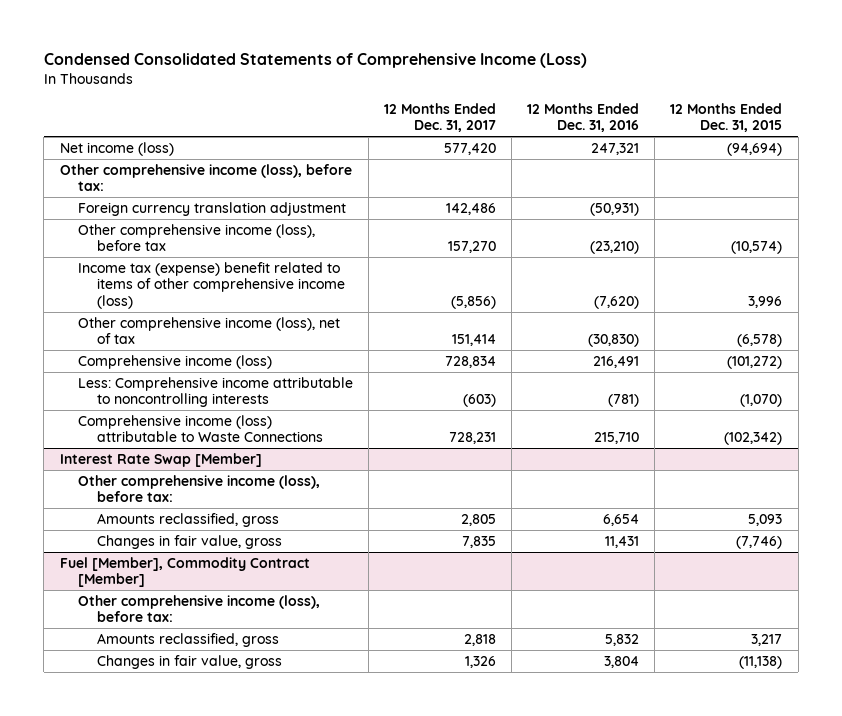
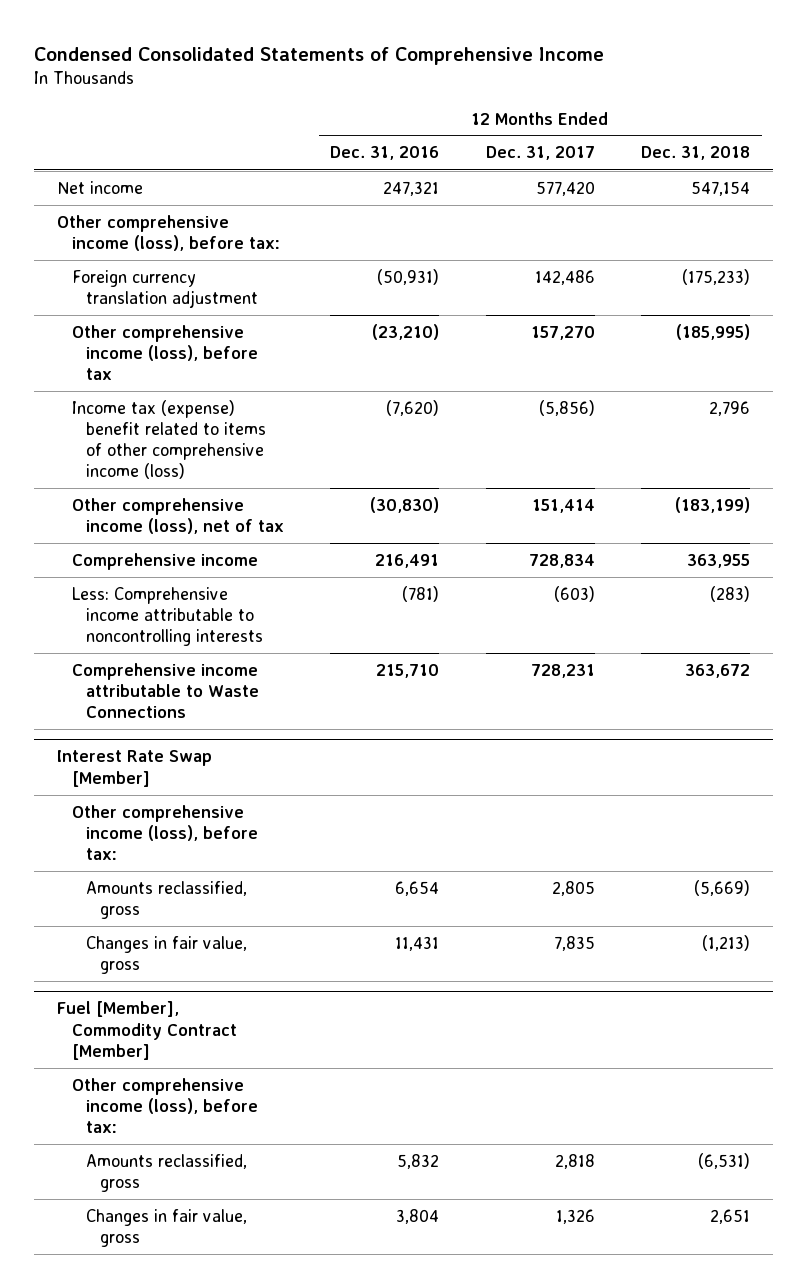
- Condensed Consolidated Statements of Comprehensive Income (Loss)
+ Condensed Consolidated Statements of Comprehensive Income
- | 12 Months Ended Dec. 31, 2017 | 12 Months Ended Dec. 31, 2016 | 12 Months Ended Dec. 31, 2015
+ | 12 Months Ended Dec. 31, 2016 | 12 Months Ended Dec. 31, 2017 | 12 Months Ended Dec. 31, 2018
- Net income (loss) | 577,420 | 247,321 | (94,694)
+ Net income | 247,321 | 577,420 | 547,154
- Comprehensive income (loss) | 728,834 | 216,491 | (101,272)
+ Comprehensive income | 216,491 | 728,834 | 363,955
- Comprehensive income (loss) attributable to Waste Connections | 728,231 | 215,710 | (102,342)
+ Comprehensive income attributable to Waste Connections | 215,710 | 728,231 | 363,672

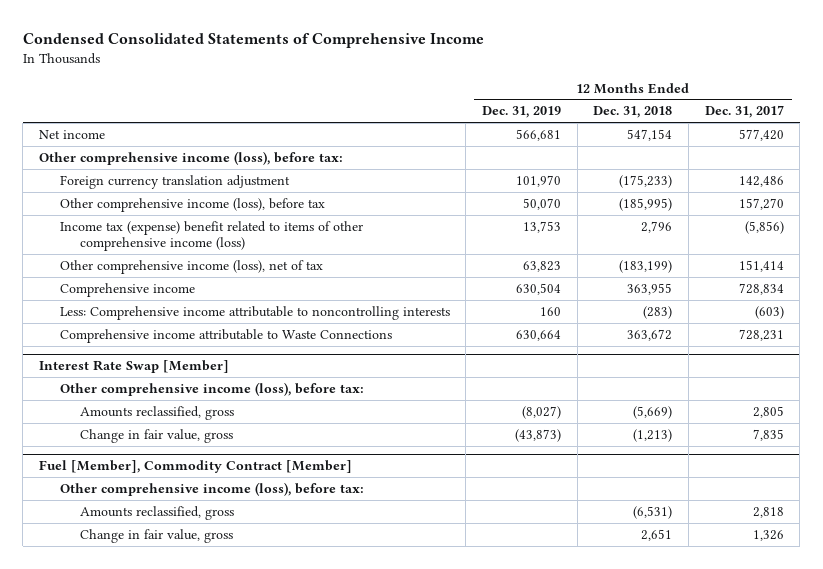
- | 12 Months Ended Dec. 31, 2016 | 12 Months Ended Dec. 31, 2017 | 12 Months Ended Dec. 31, 2018
+ | 12 Months Ended Dec. 31, 2019 | 12 Months Ended Dec. 31, 2018 | 12 Months Ended Dec. 31, 2017
@ Interest Rate Swap [Member]
- Changes in fair value, gross | 11,431 | 7,835 | (1,213)
+ Change in fair value, gross | (43,873) | (1,213) | 7,835
@ Fuel [Member], Commodity Contract [Member]
- Changes in fair value, gross | 3,804 | 1,326 | 2,651
+ Change in fair value, gross | | 2,651 | 1,326

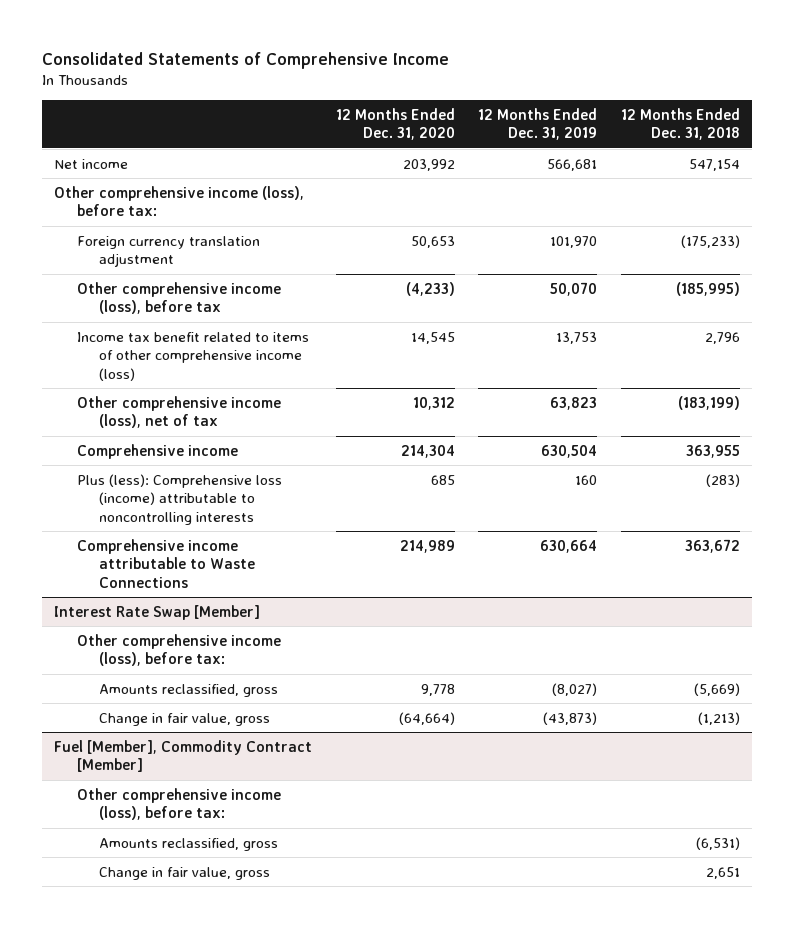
- Condensed Consolidated Statements of Comprehensive Income
+ Consolidated Statements of Comprehensive Income
- | 12 Months Ended Dec. 31, 2019 | 12 Months Ended Dec. 31, 2018 | 12 Months Ended Dec. 31, 2017
+ | 12 Months Ended Dec. 31, 2020 | 12 Months Ended Dec. 31, 2019 | 12 Months Ended Dec. 31, 2018
- Income tax (expense) benefit related to items of other comprehensive income (loss) | 13,753 | 2,796 | (5,856)
+ Income tax benefit related to items of other comprehensive income (loss) | 14,545 | 13,753 | 2,796
- Less: Comprehensive income attributable to noncontrolling interests | 160 | (283) | (603)
+ Plus (less): Comprehensive loss (income) attributable to noncontrolling interests | 685 | 160 | (283)

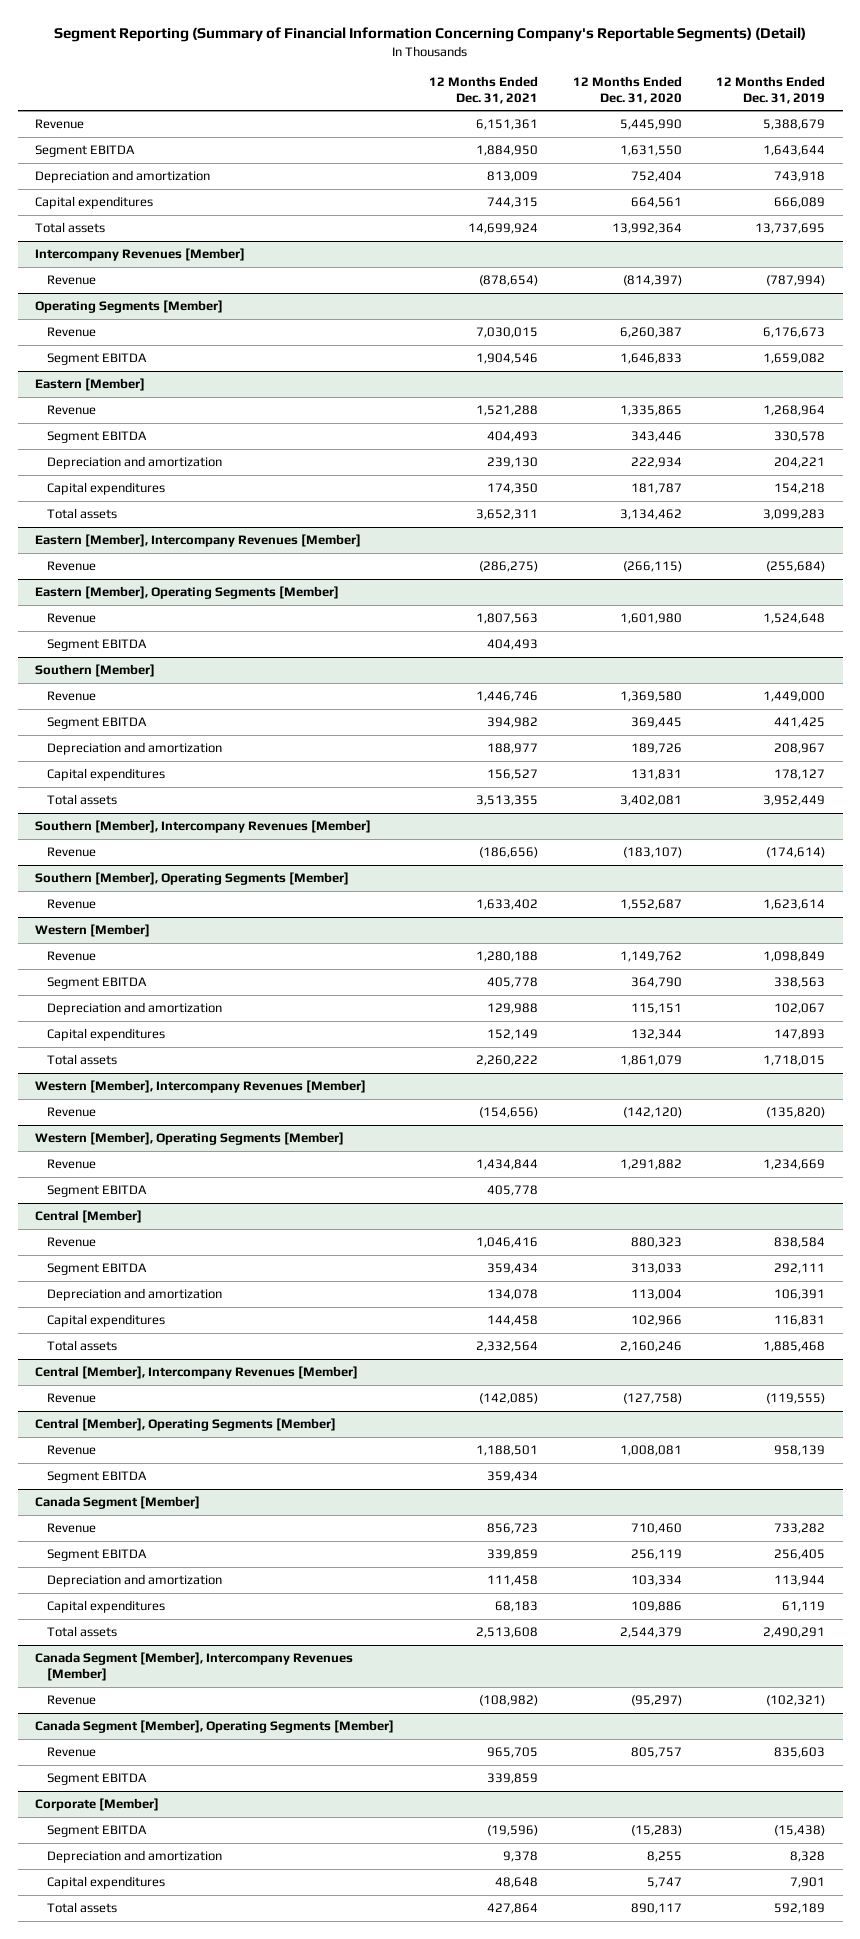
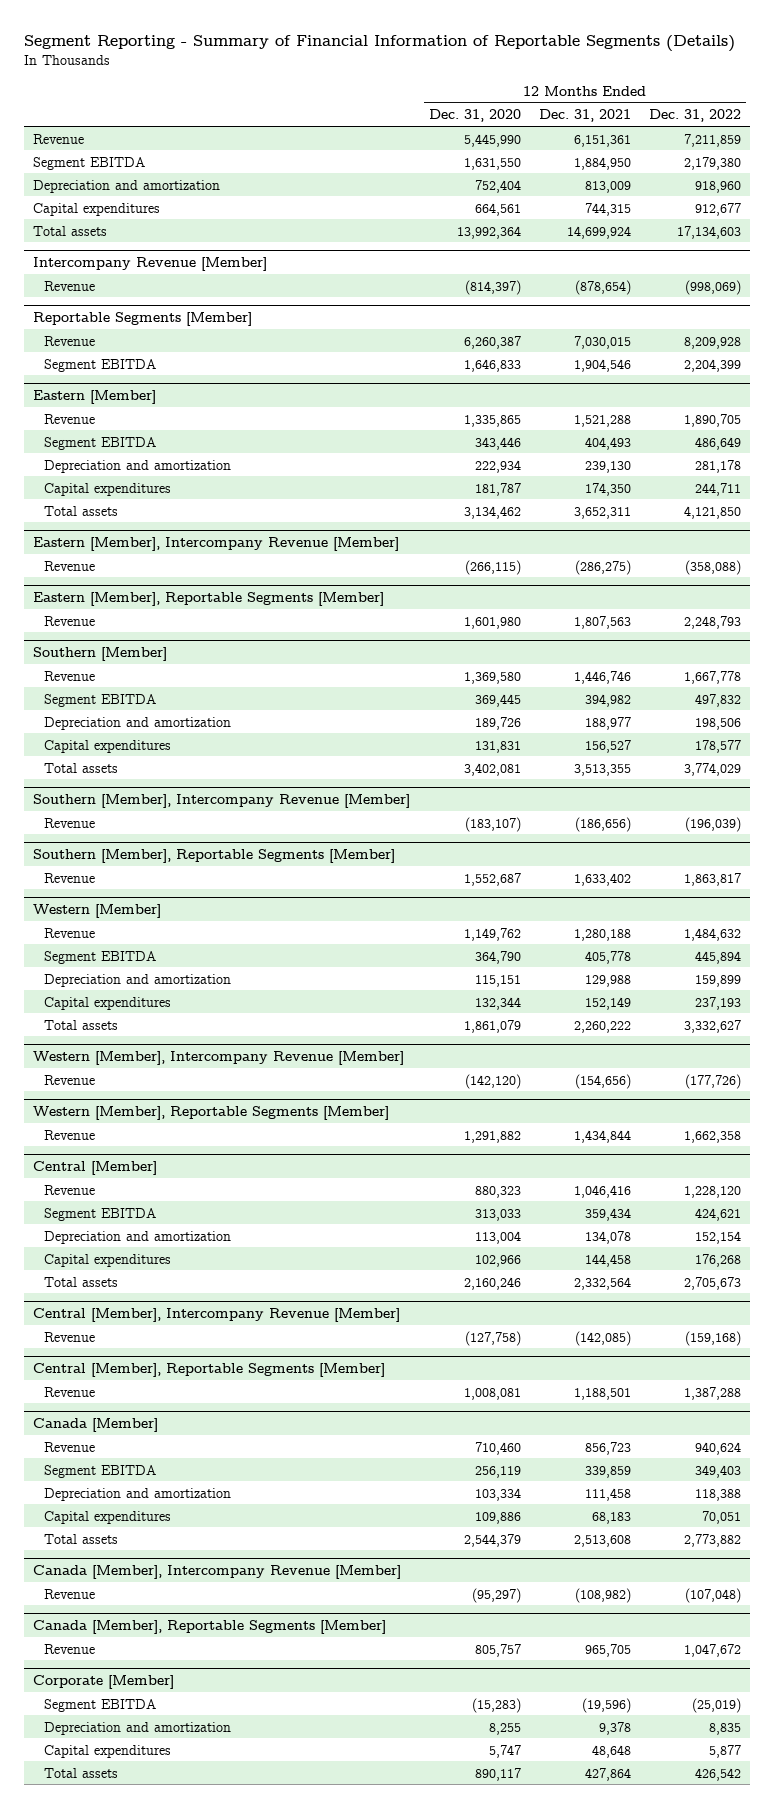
- Segment Reporting (Summary of Financial Information Concerning Company's Reportable Segments) (Detail)
+ Segment Reporting - Summary of Financial Information of Reportable Segments (Details)
- | 12 Months Ended Dec. 31, 2021 | 12 Months Ended Dec. 31, 2020 | 12 Months Ended Dec. 31, 2019
+ | 12 Months Ended Dec. 31, 2020 | 12 Months Ended Dec. 31, 2021 | 12 Months Ended Dec. 31, 2022
- Intercompany Revenues [Member]
+ Intercompany Revenue [Member]
- Operating Segments [Member]
+ Reportable Segments [Member]
- Eastern [Member], Intercompany Revenues [Member]
+ Eastern [Member], Intercompany Revenue [Member]
- Eastern [Member], Operating Segments [Member]
+ Eastern [Member], Reportable Segments [Member]
- Segment EBITDA | 404,493 | |
- Southern [Member], Intercompany Revenues [Member]
+ Southern [Member], Intercompany Revenue [Member]
- Southern [Member], Operating Segments [Member]
+ Southern [Member], Reportable Segments [Member]
- Western [Member], Intercompany Revenues [Member]
+ Western [Member], Intercompany Revenue [Member]
- Western [Member], Operating Segments [Member]
+ Western [Member], Reportable Segments [Member]
- Segment EBITDA | 405,778 | |
- Central [Member], Intercompany Revenues [Member]
+ Central [Member], Intercompany Revenue [Member]
- Central [Member], Operating Segments [Member]
+ Central [Member], Reportable Segments [Member]
- Segment EBITDA | 359,434 | |
- Canada Segment [Member]
+ Canada [Member]
- Canada Segment [Member], Intercompany Revenues [Member]
+ Canada [Member], Intercompany Revenue [Member]
- Canada Segment [Member], Operating Segments [Member]
+ Canada [Member], Reportable Segments [Member]
- Segment EBITDA | 339,859 | |

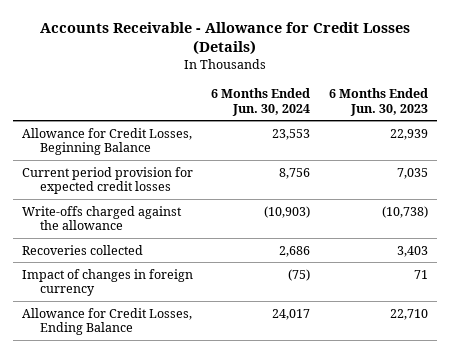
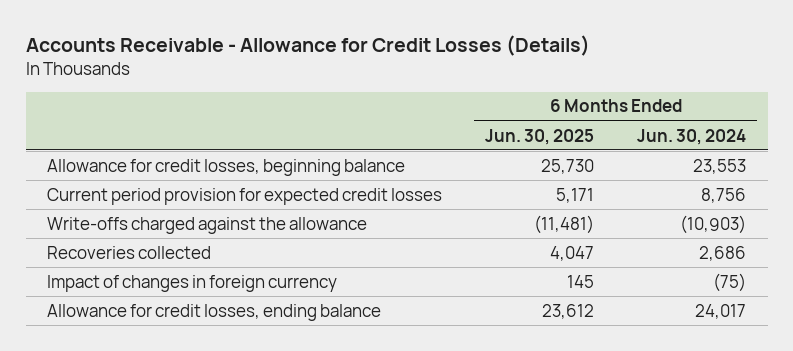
- | 6 Months Ended Jun. 30, 2024 | 6 Months Ended Jun. 30, 2023
+ | 6 Months Ended Jun. 30, 2025 | 6 Months Ended Jun. 30, 2024
- Allowance for Credit Losses, Beginning Balance | 23,553 | 22,939
+ Allowance for credit losses, beginning balance | 25,730 | 23,553
- Allowance for Credit Losses, Ending Balance | 24,017 | 22,710
+ Allowance for credit losses, ending balance | 23,612 | 24,017

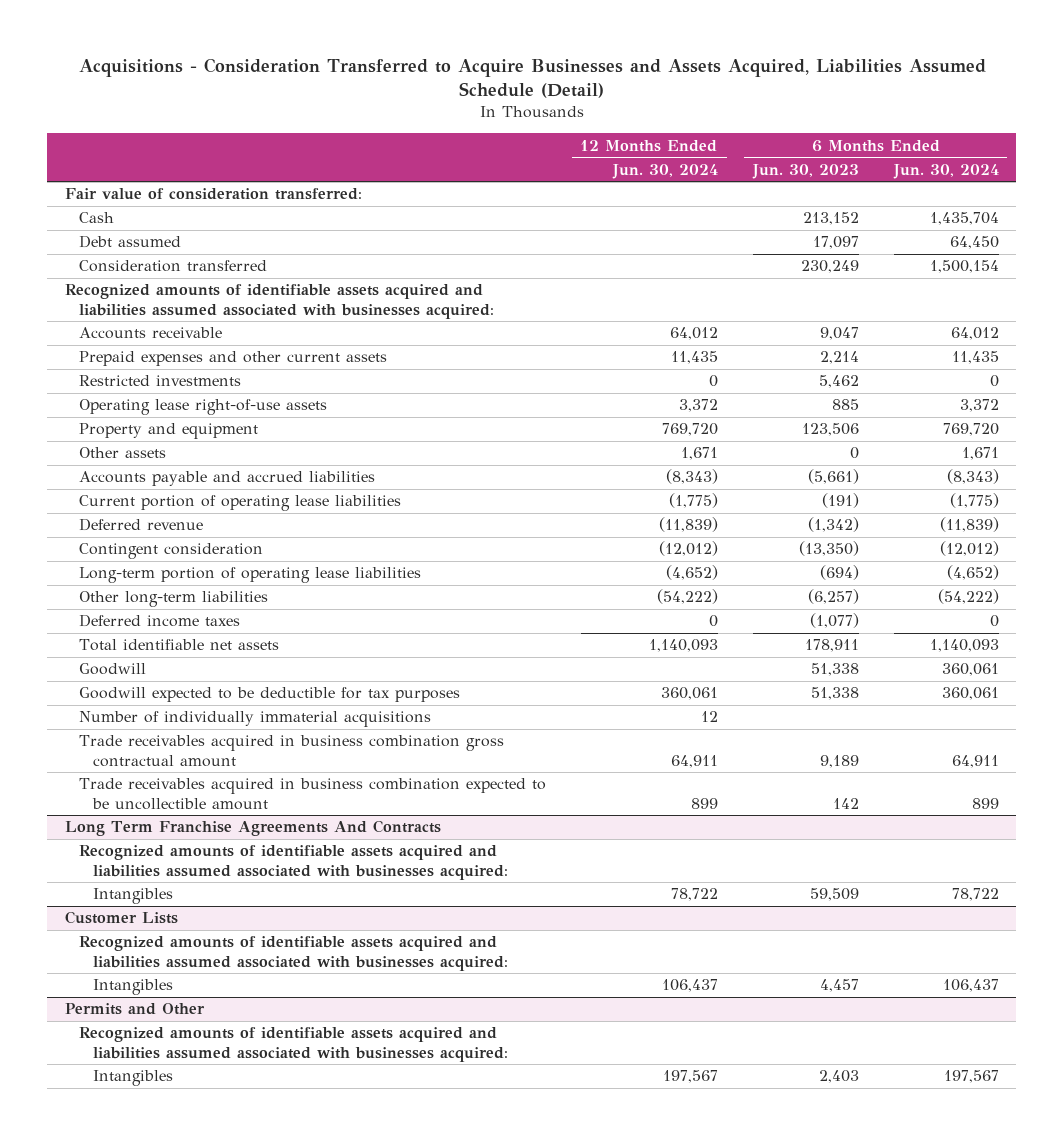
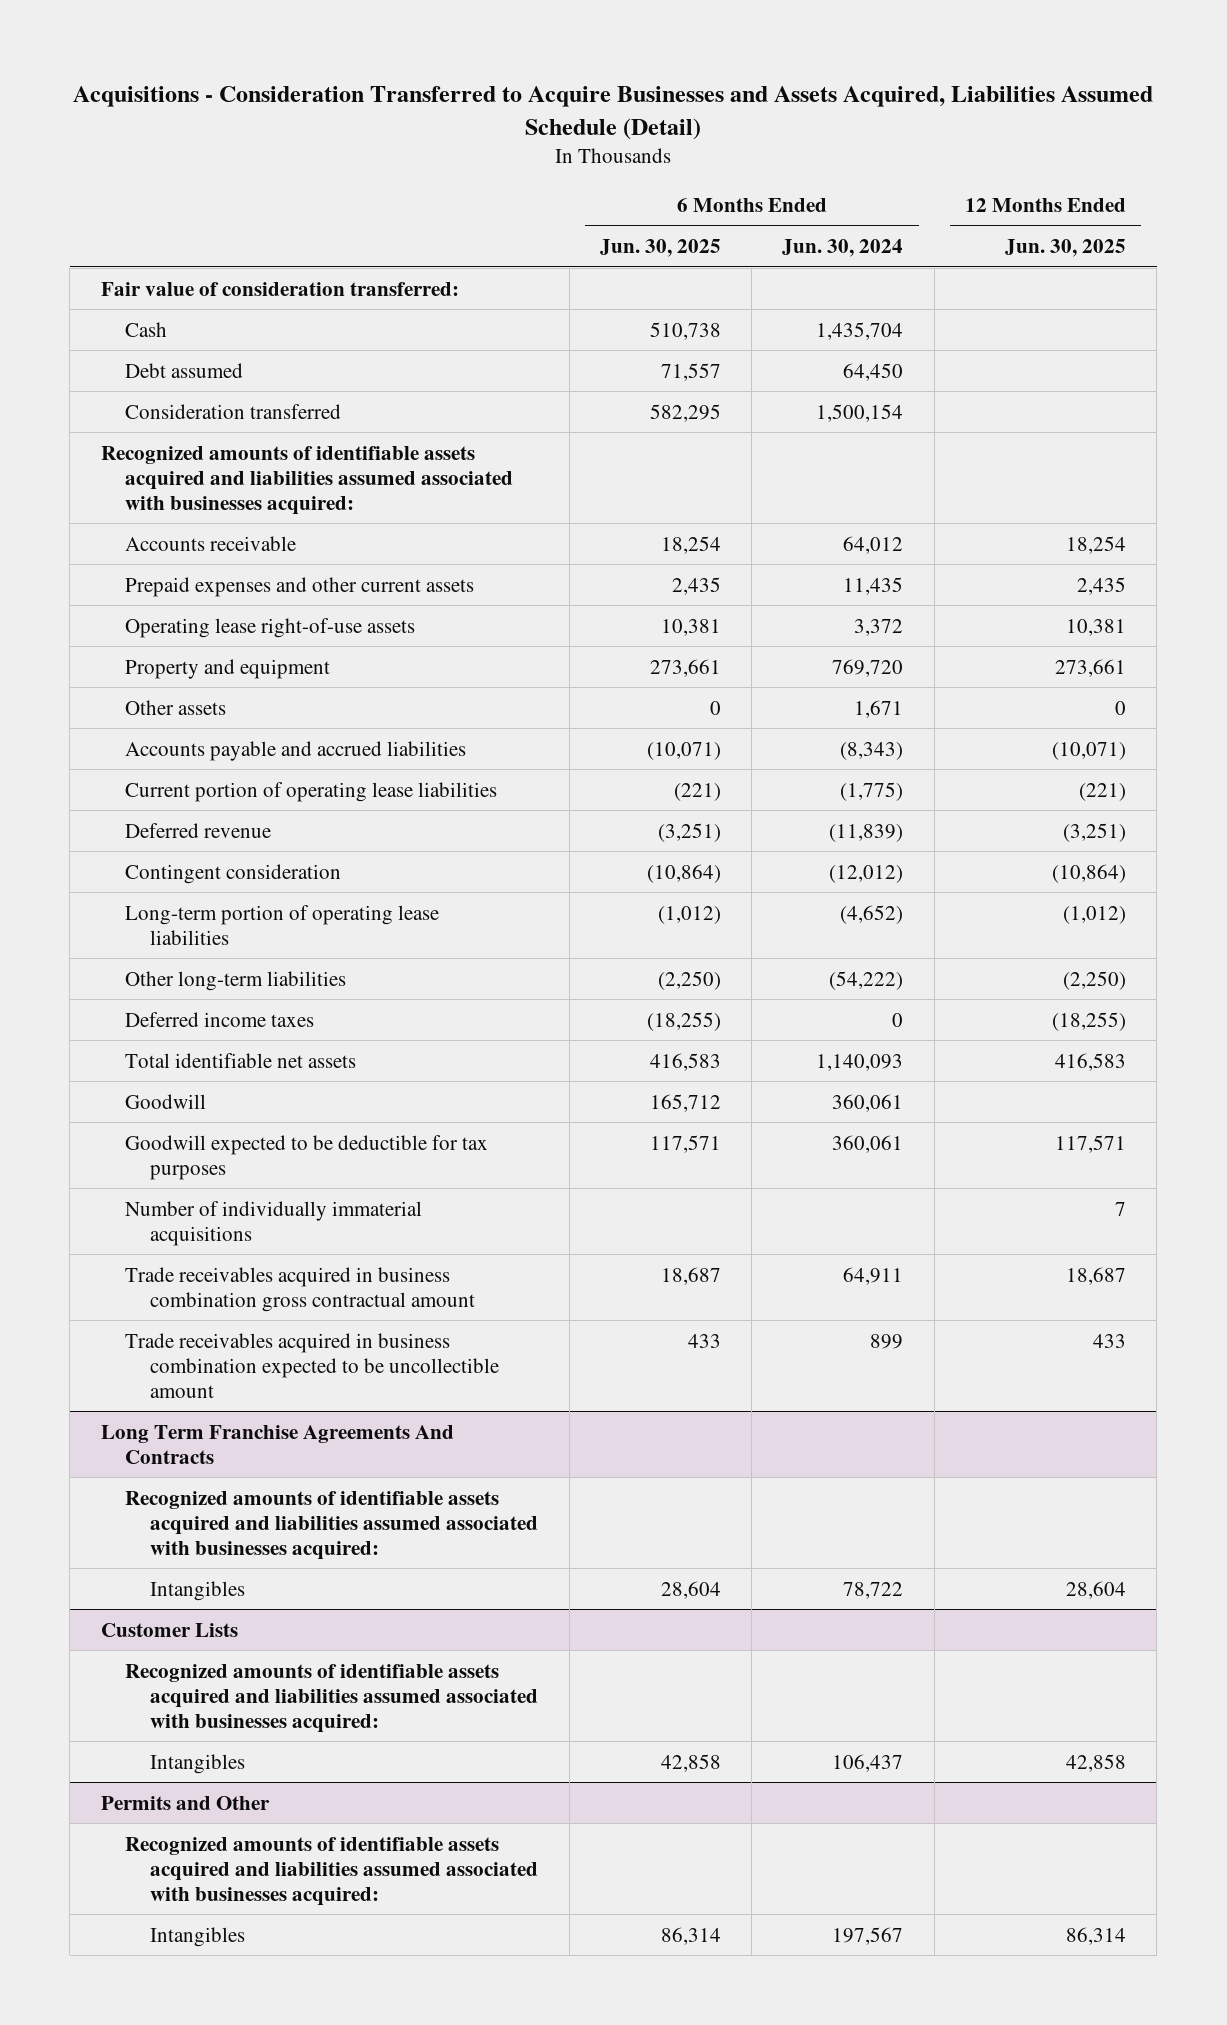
- | 12 Months Ended Jun. 30, 2024 | 6 Months Ended Jun. 30, 2023 | 6 Months Ended Jun. 30, 2024
+ | 6 Months Ended Jun. 30, 2025 | 6 Months Ended Jun. 30, 2024 | 12 Months Ended Jun. 30, 2025
- Restricted investments | 0 | 5,462 | 0

